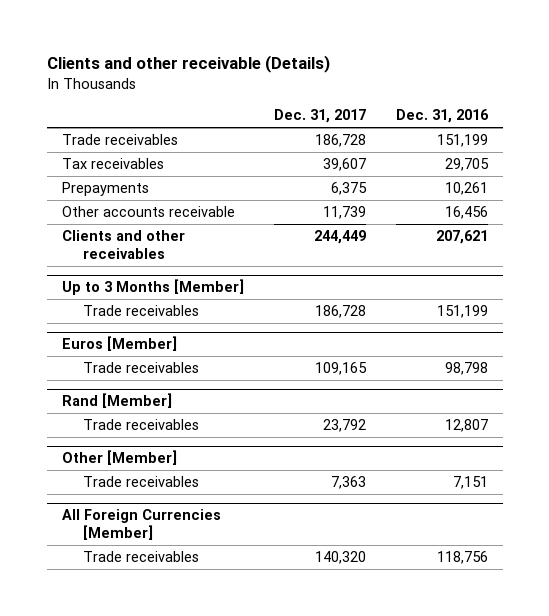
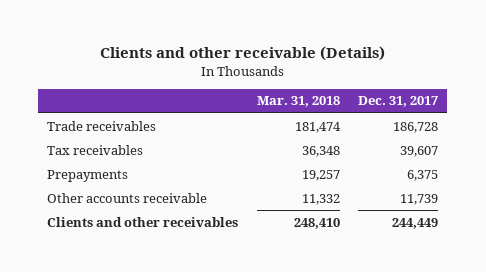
- | Dec. 31, 2017 | Dec. 31, 2016
+ | Mar. 31, 2018 | Dec. 31, 2017
- Up to 3 Months [Member]
- Trade receivables | 186,728 | 151,199
- Euros [Member]
- Trade receivables | 109,165 | 98,798
- Rand [Member]
- Trade receivables | 23,792 | 12,807
- Other [Member]
- Trade receivables | 7,363 | 7,151
- All Foreign Currencies [Member]
- Trade receivables | 140,320 | 118,756

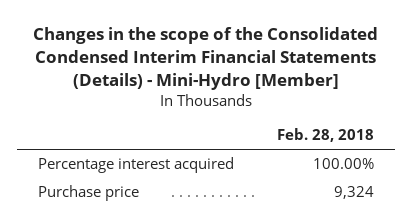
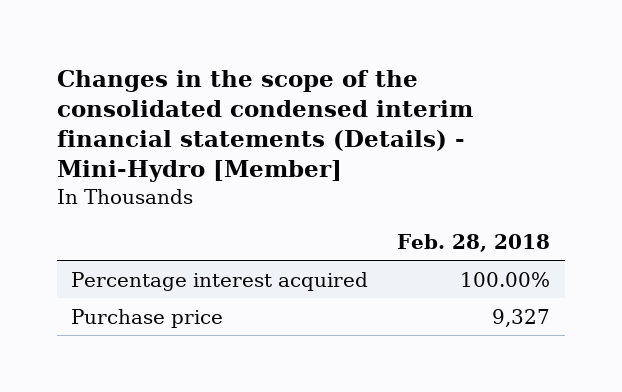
- Changes in the scope of the Consolidated Condensed Interim Financial Statements (Details) - Mini-Hydro [Member]
+ Changes in the scope of the consolidated condensed interim financial statements (Details) - Mini-Hydro [Member]
- Purchase price | 9,324
+ Purchase price | 9,327

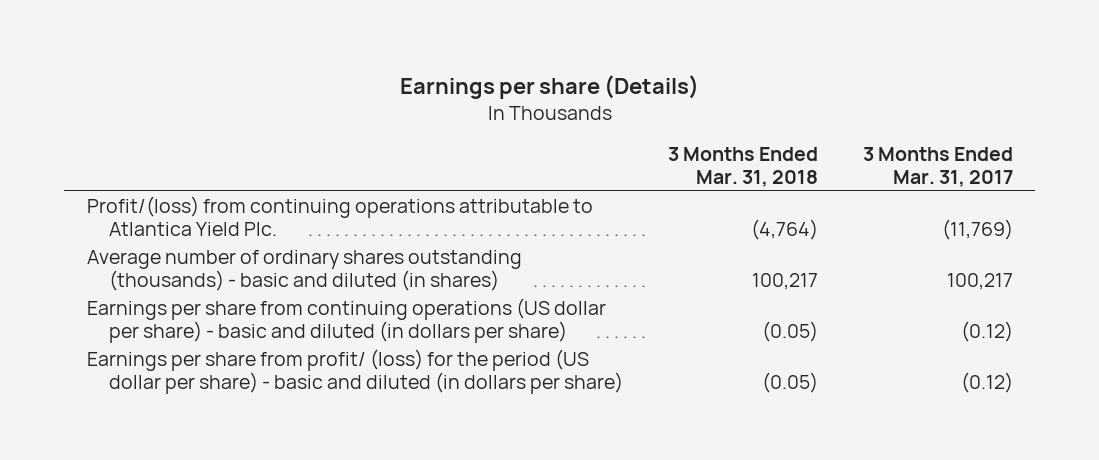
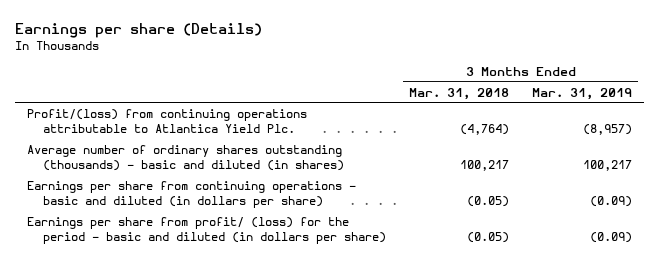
- | 3 Months Ended Mar. 31, 2018 | 3 Months Ended Mar. 31, 2017
+ | 3 Months Ended Mar. 31, 2018 | 3 Months Ended Mar. 31, 2019
- Earnings per share from continuing operations (US dollar per share) - basic and diluted (in dollars per share) | (0.05) | (0.12)
- Earnings per share from profit/ (loss) for the period (US dollar per share) - basic and diluted (in dollars per share) | (0.05) | (0.12)
+ Earnings per share from continuing operations - basic and diluted (in dollars per share) | (0.05) | (0.09)
+ Earnings per share from profit/ (loss) for the period - basic and diluted (in dollars per share) | (0.05) | (0.09)

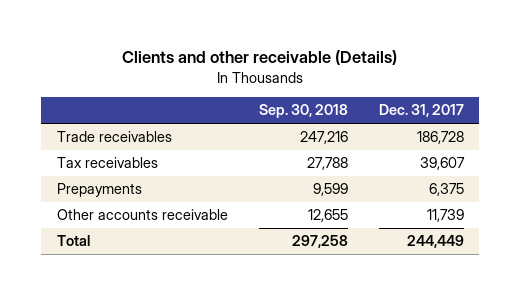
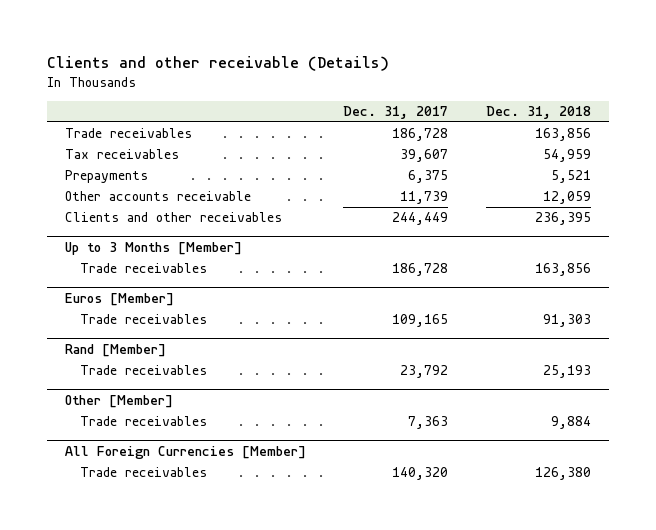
- | Sep. 30, 2018 | Dec. 31, 2017
+ | Dec. 31, 2017 | Dec. 31, 2018
- Total | 297,258 | 244,449
+ Clients and other receivables | 244,449 | 236,395
+ Up to 3 Months [Member]
+ Trade receivables | 186,728 | 163,856
+ Euros [Member]
+ Trade receivables | 109,165 | 91,303
+ Rand [Member]
+ Trade receivables | 23,792 | 25,193
+ Other [Member]
+ Trade receivables | 7,363 | 9,884
+ All Foreign Currencies [Member]
+ Trade receivables | 140,320 | 126,380

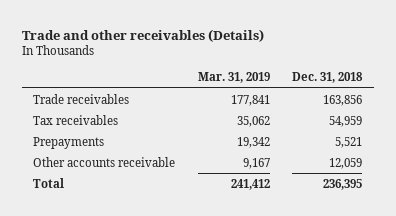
- Clients and other receivable (Details)
+ Trade and other receivables (Details)
- | Dec. 31, 2017 | Dec. 31, 2018
+ | Mar. 31, 2019 | Dec. 31, 2018
- Clients and other receivables | 244,449 | 236,395
- Up to 3 Months [Member]
- Trade receivables | 186,728 | 163,856
- Euros [Member]
- Trade receivables | 109,165 | 91,303
- Rand [Member]
- Trade receivables | 23,792 | 25,193
- Other [Member]
- Trade receivables | 7,363 | 9,884
- All Foreign Currencies [Member]
- Trade receivables | 140,320 | 126,380
+ Total | 241,412 | 236,395

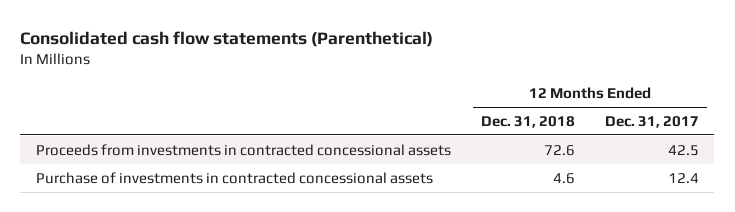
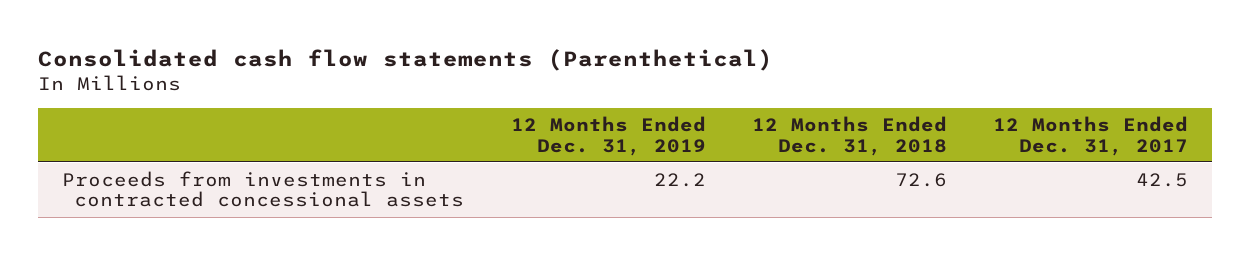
- | 12 Months Ended Dec. 31, 2018 | 12 Months Ended Dec. 31, 2017
+ | 12 Months Ended Dec. 31, 2019 | 12 Months Ended Dec. 31, 2018 | 12 Months Ended Dec. 31, 2017
- Purchase of investments in contracted concessional assets | 4.6 | 12.4

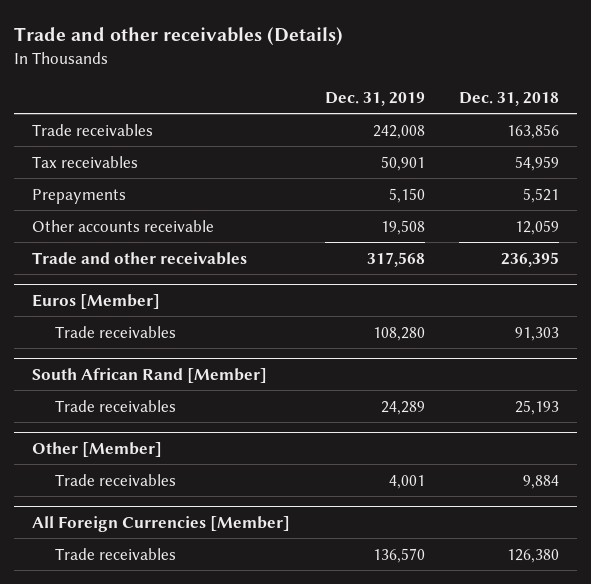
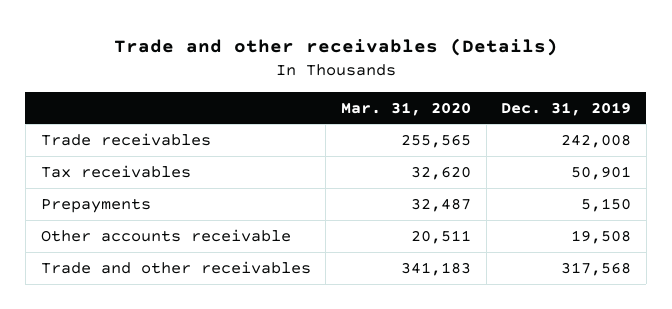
- | Dec. 31, 2019 | Dec. 31, 2018
+ | Mar. 31, 2020 | Dec. 31, 2019
- Euros [Member]
- Trade receivables | 108,280 | 91,303
- South African Rand [Member]
- Trade receivables | 24,289 | 25,193
- Other [Member]
- Trade receivables | 4,001 | 9,884
- All Foreign Currencies [Member]
- Trade receivables | 136,570 | 126,380

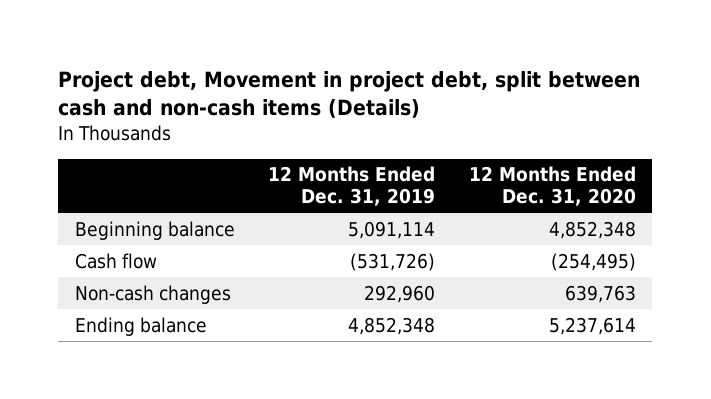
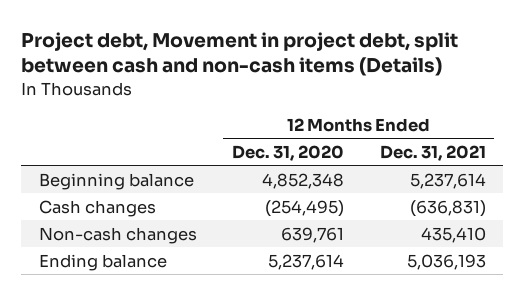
- | 12 Months Ended Dec. 31, 2019 | 12 Months Ended Dec. 31, 2020
+ | 12 Months Ended Dec. 31, 2020 | 12 Months Ended Dec. 31, 2021
- Cash flow | (531,726) | (254,495)
- Non-cash changes | 292,960 | 639,763
+ Cash changes | (254,495) | (636,831)
+ Non-cash changes | 639,761 | 435,410

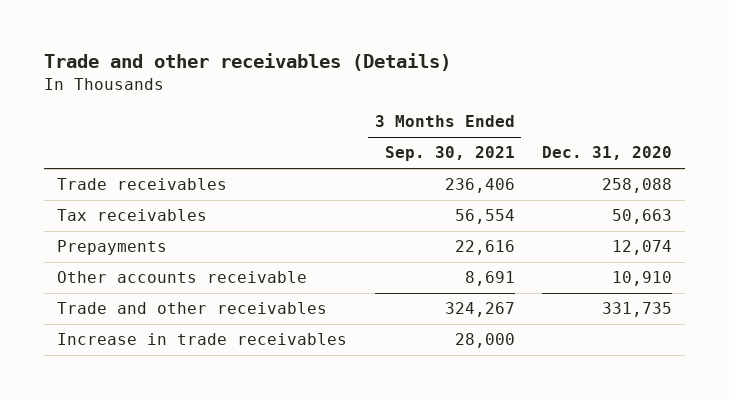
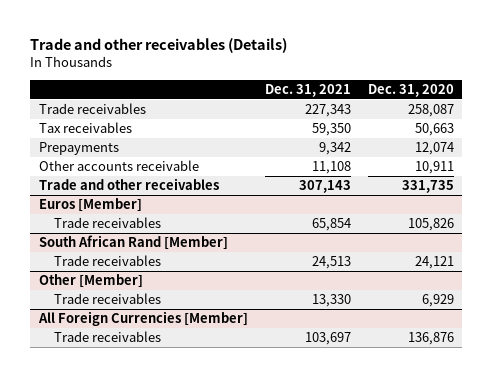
- | 3 Months Ended Sep. 30, 2021 | Dec. 31, 2020
+ | Dec. 31, 2021 | Dec. 31, 2020
- Trade receivables | 236,406 | 258,088
+ Trade receivables | 227,343 | 258,087
- Other accounts receivable | 8,691 | 10,910
+ Other accounts receivable | 11,108 | 10,911
- Increase in trade receivables | 28,000 |
+ Euros [Member]
+ Trade receivables | 65,854 | 105,826
+ South African Rand [Member]
+ Trade receivables | 24,513 | 24,121
+ Other [Member]
+ Trade receivables | 13,330 | 6,929
+ All Foreign Currencies [Member]
+ Trade receivables | 103,697 | 136,876

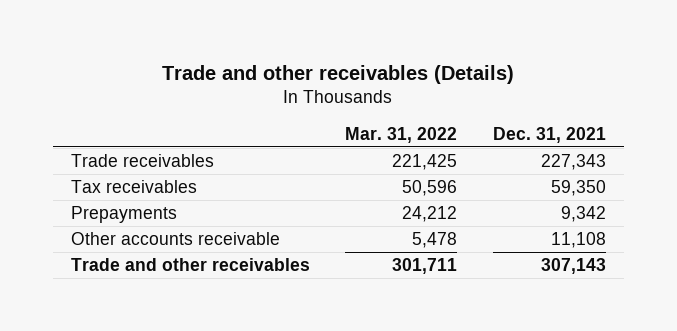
- | Dec. 31, 2021 | Dec. 31, 2020
+ | Mar. 31, 2022 | Dec. 31, 2021
- Euros [Member]
- Trade receivables | 65,854 | 105,826
- South African Rand [Member]
- Trade receivables | 24,513 | 24,121
- Other [Member]
- Trade receivables | 13,330 | 6,929
- All Foreign Currencies [Member]
- Trade receivables | 103,697 | 136,876

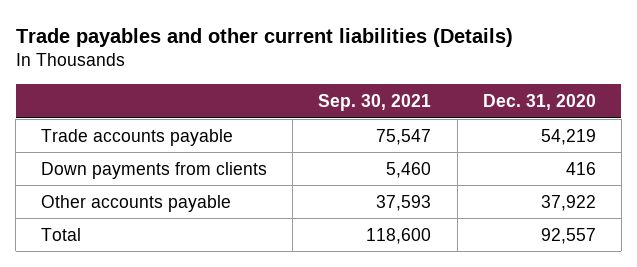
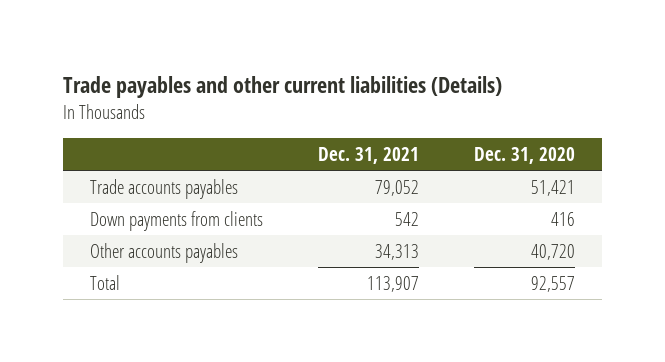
- | Sep. 30, 2021 | Dec. 31, 2020
+ | Dec. 31, 2021 | Dec. 31, 2020
- Trade accounts payable | 75,547 | 54,219
+ Trade accounts payables | 79,052 | 51,421
- Other accounts payable | 37,593 | 37,922
+ Other accounts payables | 34,313 | 40,720

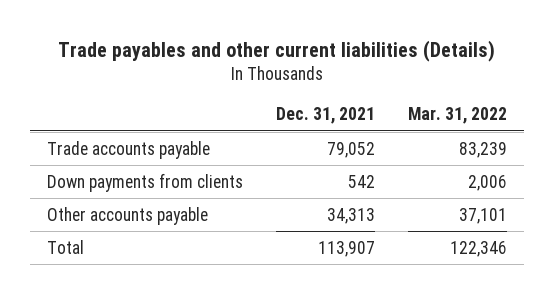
- | Dec. 31, 2021 | Dec. 31, 2020
+ | Dec. 31, 2021 | Mar. 31, 2022
- Trade accounts payables | 79,052 | 51,421
+ Trade accounts payable | 79,052 | 83,239
- Other accounts payables | 34,313 | 40,720
+ Other accounts payable | 34,313 | 37,101

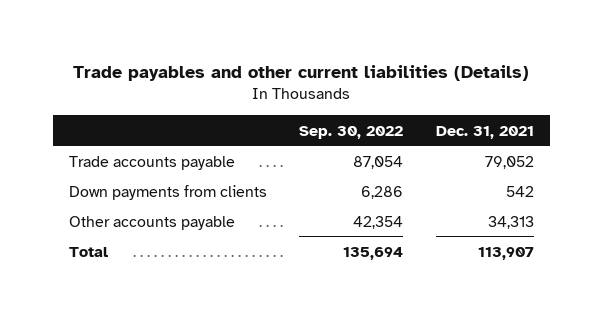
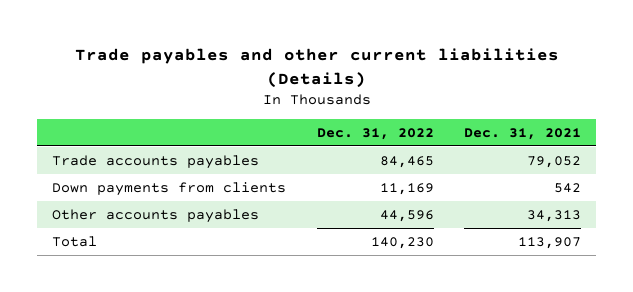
- | Sep. 30, 2022 | Dec. 31, 2021
+ | Dec. 31, 2022 | Dec. 31, 2021
- Trade accounts payable | 87,054 | 79,052
+ Trade accounts payables | 84,465 | 79,052
- Other accounts payable | 42,354 | 34,313
+ Other accounts payables | 44,596 | 34,313

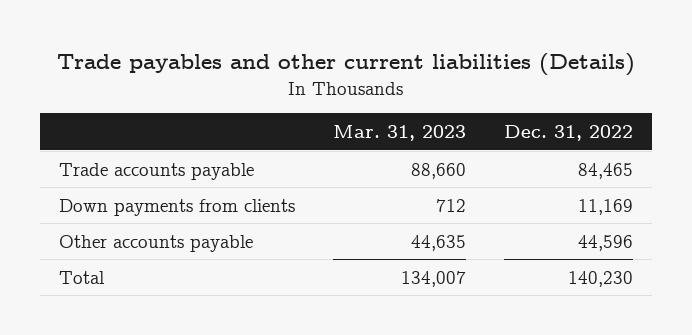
- | Dec. 31, 2022 | Dec. 31, 2021
+ | Mar. 31, 2023 | Dec. 31, 2022
- Trade accounts payables | 84,465 | 79,052
+ Trade accounts payable | 88,660 | 84,465
- Other accounts payables | 44,596 | 34,313
+ Other accounts payable | 44,635 | 44,596

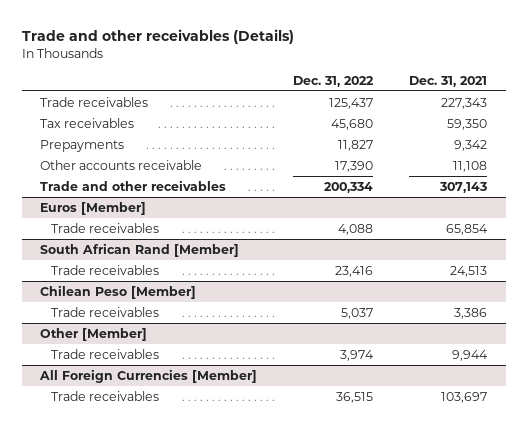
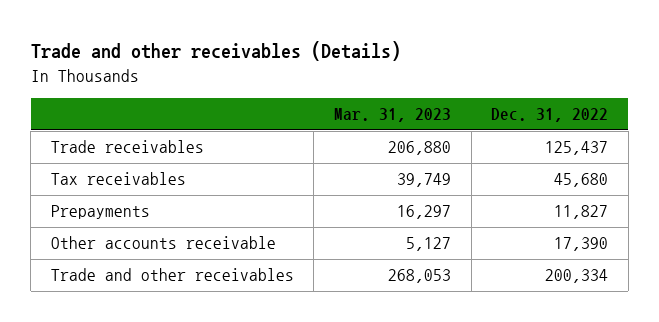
- | Dec. 31, 2022 | Dec. 31, 2021
+ | Mar. 31, 2023 | Dec. 31, 2022
- Euros [Member]
- Trade receivables | 4,088 | 65,854
- South African Rand [Member]
- Trade receivables | 23,416 | 24,513
- Chilean Peso [Member]
- Trade receivables | 5,037 | 3,386
- Other [Member]
- Trade receivables | 3,974 | 9,944
- All Foreign Currencies [Member]
- Trade receivables | 36,515 | 103,697

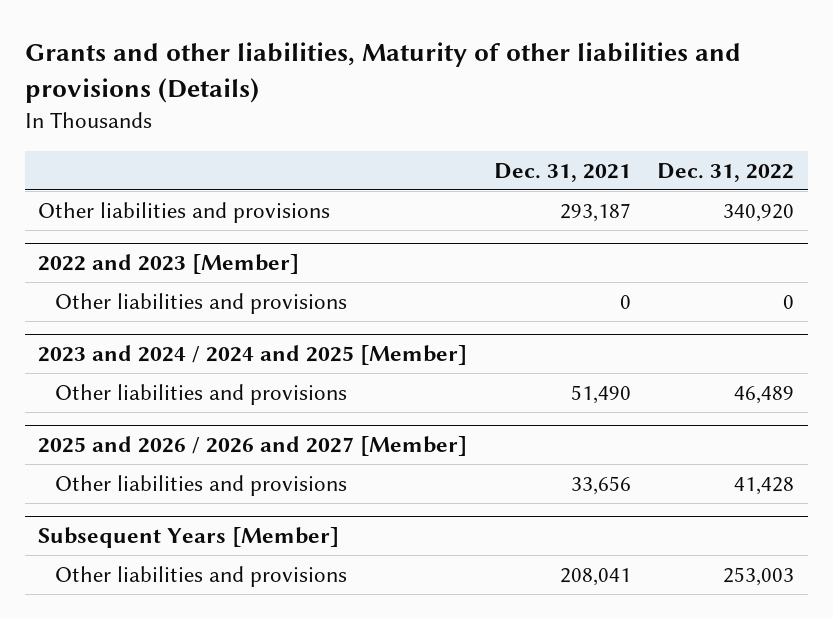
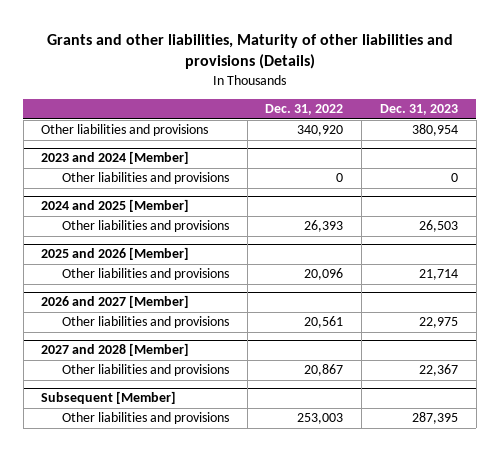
- | Dec. 31, 2021 | Dec. 31, 2022
+ | Dec. 31, 2022 | Dec. 31, 2023
- 2022 and 2023 [Member]
+ 2023 and 2024 [Member]
- 2023 and 2024 / 2024 and 2025 [Member]
- Other liabilities and provisions | 51,490 | 46,489
- 2025 and 2026 / 2026 and 2027 [Member]
- Other liabilities and provisions | 33,656 | 41,428
- Subsequent Years [Member]
+ 2024 and 2025 [Member]
+ Other liabilities and provisions | 26,393 | 26,503
+ 2025 and 2026 [Member]
+ Other liabilities and provisions | 20,096 | 21,714
+ 2026 and 2027 [Member]
+ Other liabilities and provisions | 20,561 | 22,975
+ 2027 and 2028 [Member]
+ Other liabilities and provisions | 20,867 | 22,367
+ Subsequent [Member]

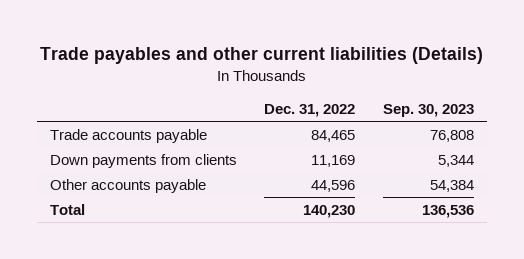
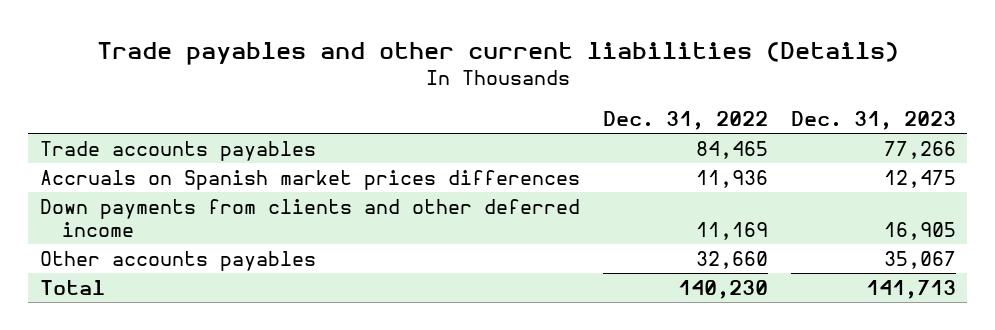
- | Dec. 31, 2022 | Sep. 30, 2023
+ | Dec. 31, 2022 | Dec. 31, 2023
- Trade accounts payable | 84,465 | 76,808
- Down payments from clients | 11,169 | 5,344
- Other accounts payable | 44,596 | 54,384
+ Trade accounts payables | 84,465 | 77,266
+ Accruals on Spanish market prices differences | 11,936 | 12,475
+ Down payments from clients and other deferred income | 11,169 | 16,905
+ Other accounts payables | 32,660 | 35,067

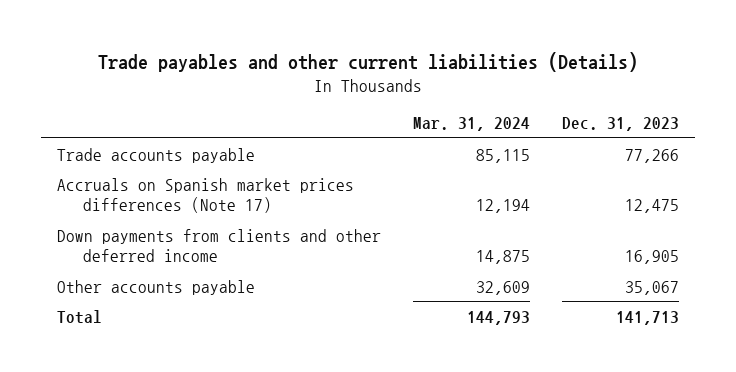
- | Dec. 31, 2022 | Dec. 31, 2023
+ | Mar. 31, 2024 | Dec. 31, 2023
- Trade accounts payables | 84,465 | 77,266
- Accruals on Spanish market prices differences | 11,936 | 12,475
+ Trade accounts payable | 85,115 | 77,266
+ Accruals on Spanish market prices differences (Note 17) | 12,194 | 12,475
- Other accounts payables | 32,660 | 35,067
+ Other accounts payable | 32,609 | 35,067

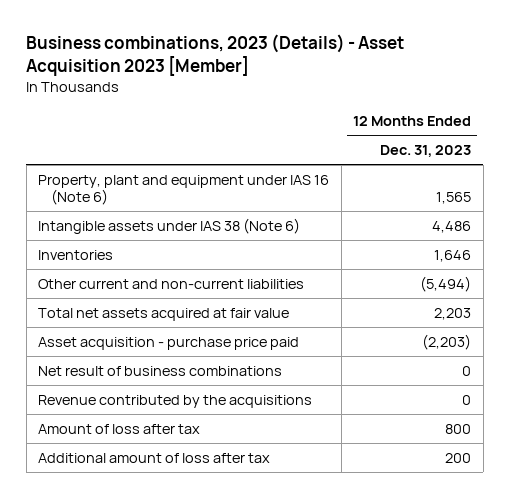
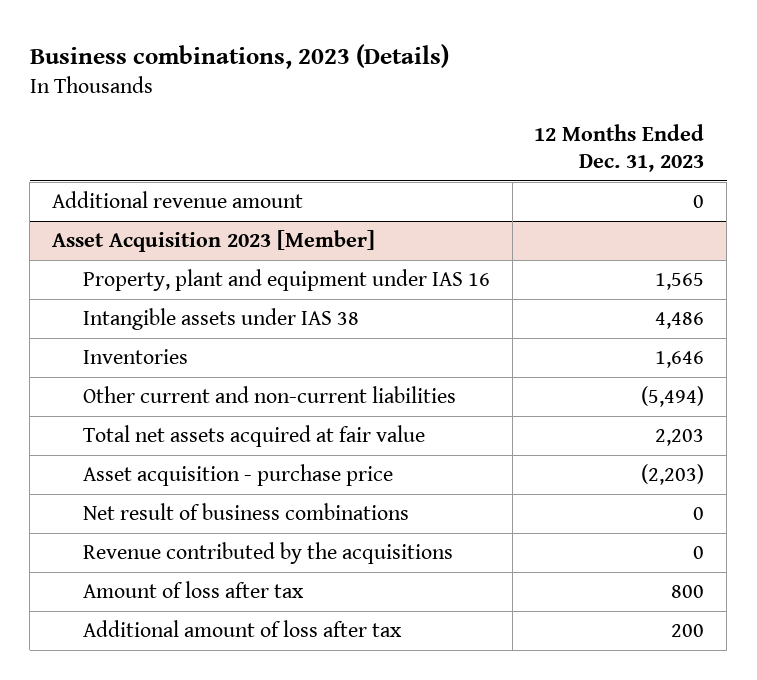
- Business combinations, 2023 (Details) - Asset Acquisition 2023 [Member]
+ Business combinations, 2023 (Details)
- Property, plant and equipment under IAS 16 (Note 6) | 1,565
- Intangible assets under IAS 38 (Note 6) | 4,486
+ Additional revenue amount | 0
+ Asset Acquisition 2023 [Member]
+ Property, plant and equipment under IAS 16 | 1,565
+ Intangible assets under IAS 38 | 4,486
- Asset acquisition - purchase price paid | (2,203)
+ Asset acquisition - purchase price | (2,203)

